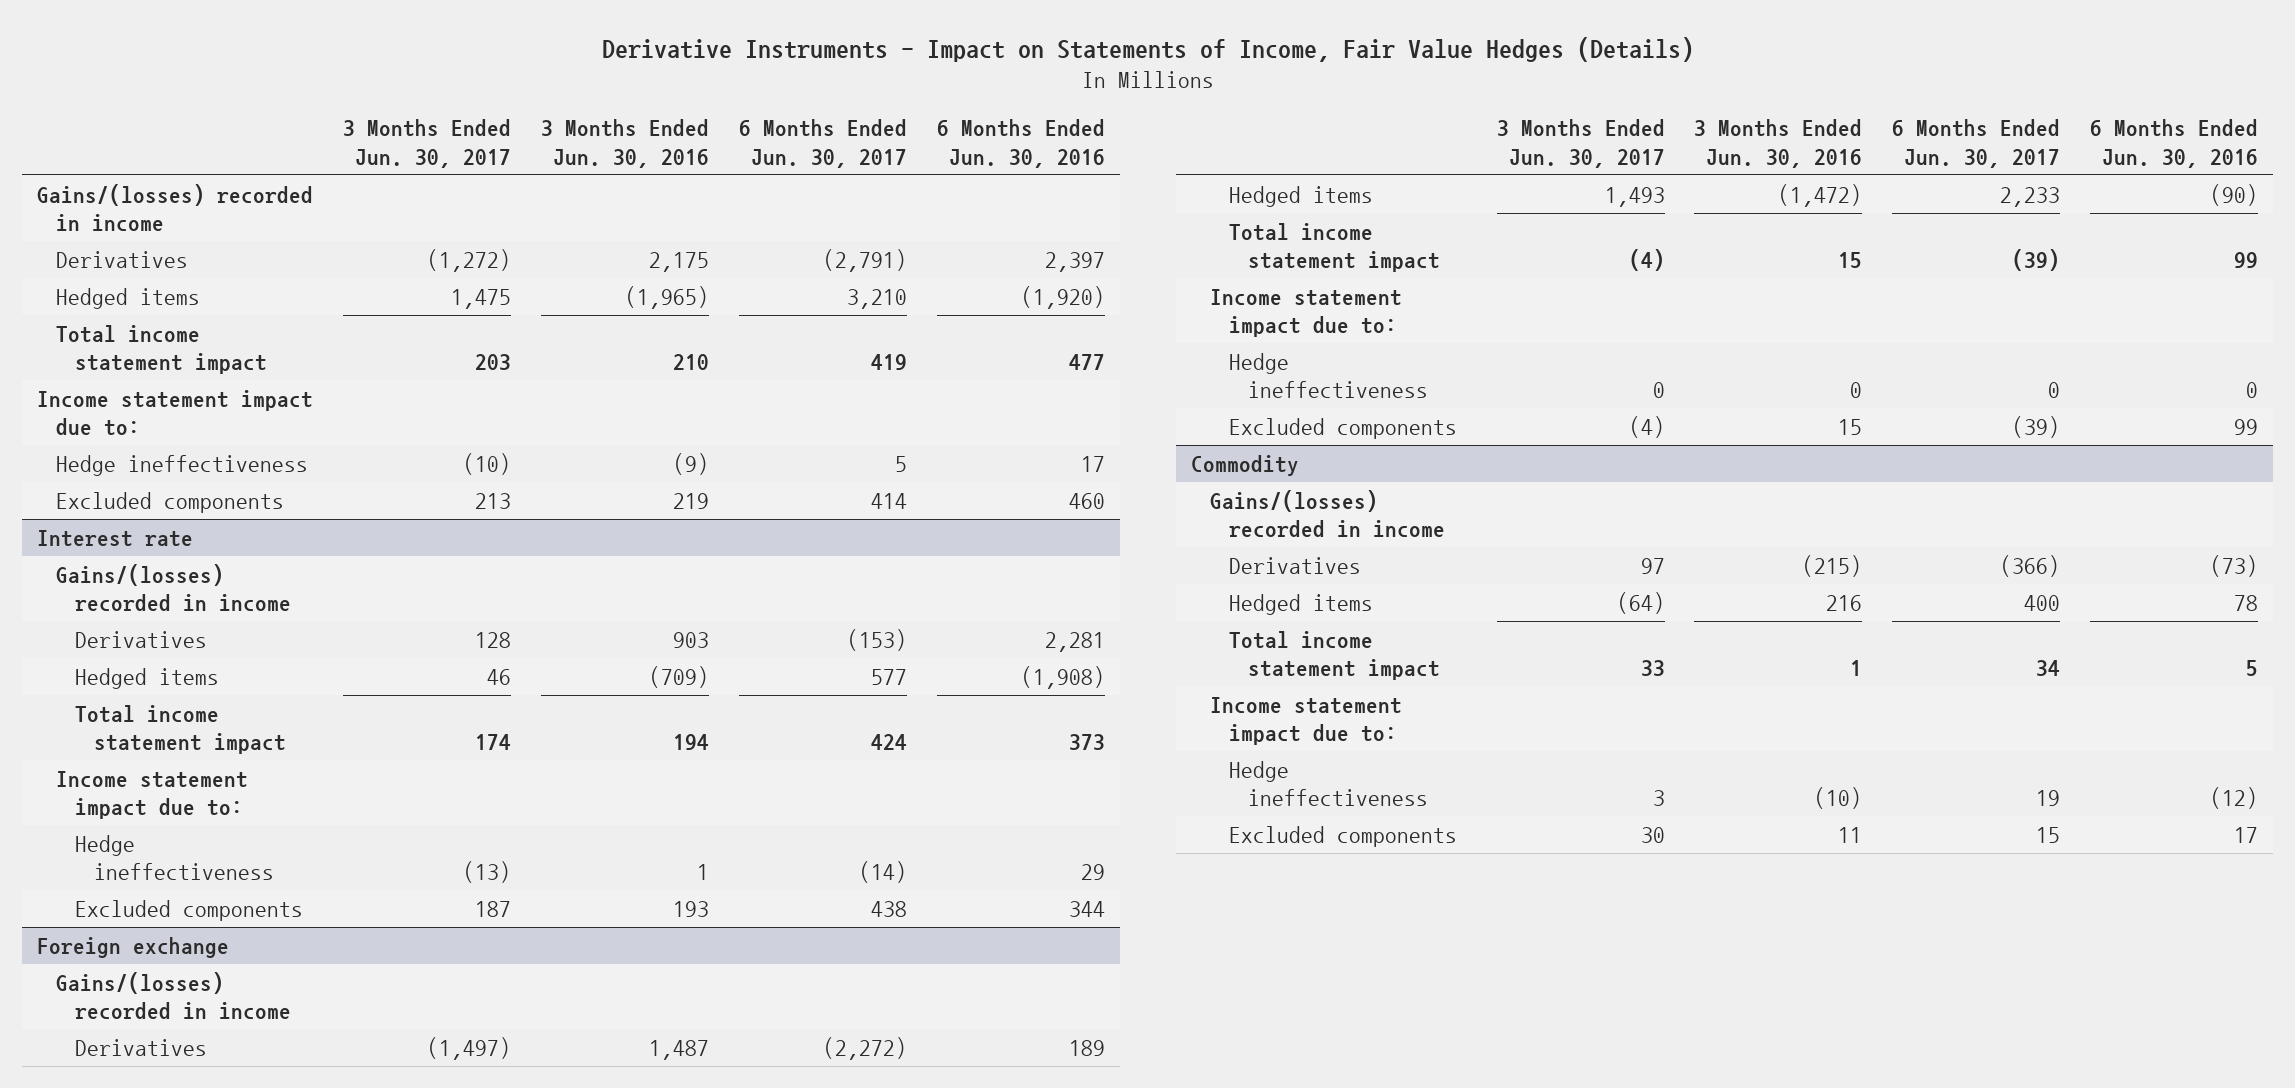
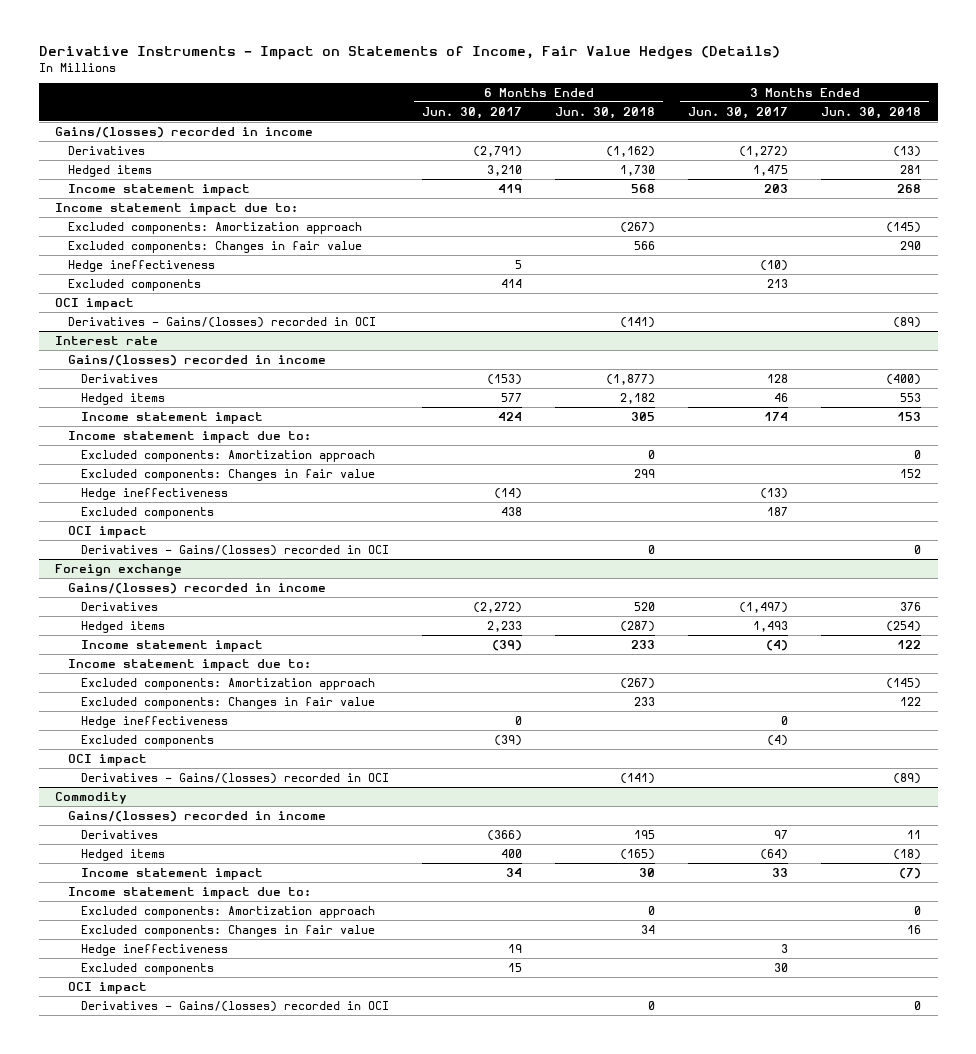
- | 3 Months Ended Jun. 30, 2017 | 3 Months Ended Jun. 30, 2016 | 6 Months Ended Jun. 30, 2017 | 6 Months Ended Jun. 30, 2016
+ | 6 Months Ended Jun. 30, 2017 | 6 Months Ended Jun. 30, 2018 | 3 Months Ended Jun. 30, 2017 | 3 Months Ended Jun. 30, 2018
- Total income statement impact | 203 | 210 | 419 | 477
+ Income statement impact | 419 | 568 | 203 | 268
+ Excluded components: Amortization approach | | (267) | | (145)
+ Excluded components: Changes in fair value | | 566 | | 290
+ OCI impact
+ Derivatives - Gains/(losses) recorded in OCI | | (141) | | (89)
@ Interest rate
- Total income statement impact | 174 | 194 | 424 | 373
+ Income statement impact | 424 | 305 | 174 | 153
+ Excluded components: Amortization approach | | 0 | | 0
+ Excluded components: Changes in fair value | | 299 | | 152
+ OCI impact
+ Derivatives - Gains/(losses) recorded in OCI | | 0 | | 0
@ Foreign exchange
- Total income statement impact | (4) | 15 | (39) | 99
+ Income statement impact | (39) | 233 | (4) | 122
+ Excluded components: Amortization approach | | (267) | | (145)
+ Excluded components: Changes in fair value | | 233 | | 122
+ OCI impact
+ Derivatives - Gains/(losses) recorded in OCI | | (141) | | (89)
@ Commodity
- Total income statement impact | 33 | 1 | 34 | 5
+ Income statement impact | 34 | 30 | 33 | (7)
+ Excluded components: Amortization approach | | 0 | | 0
+ Excluded components: Changes in fair value | | 34 | | 16
+ OCI impact
+ Derivatives - Gains/(losses) recorded in OCI | | 0 | | 0

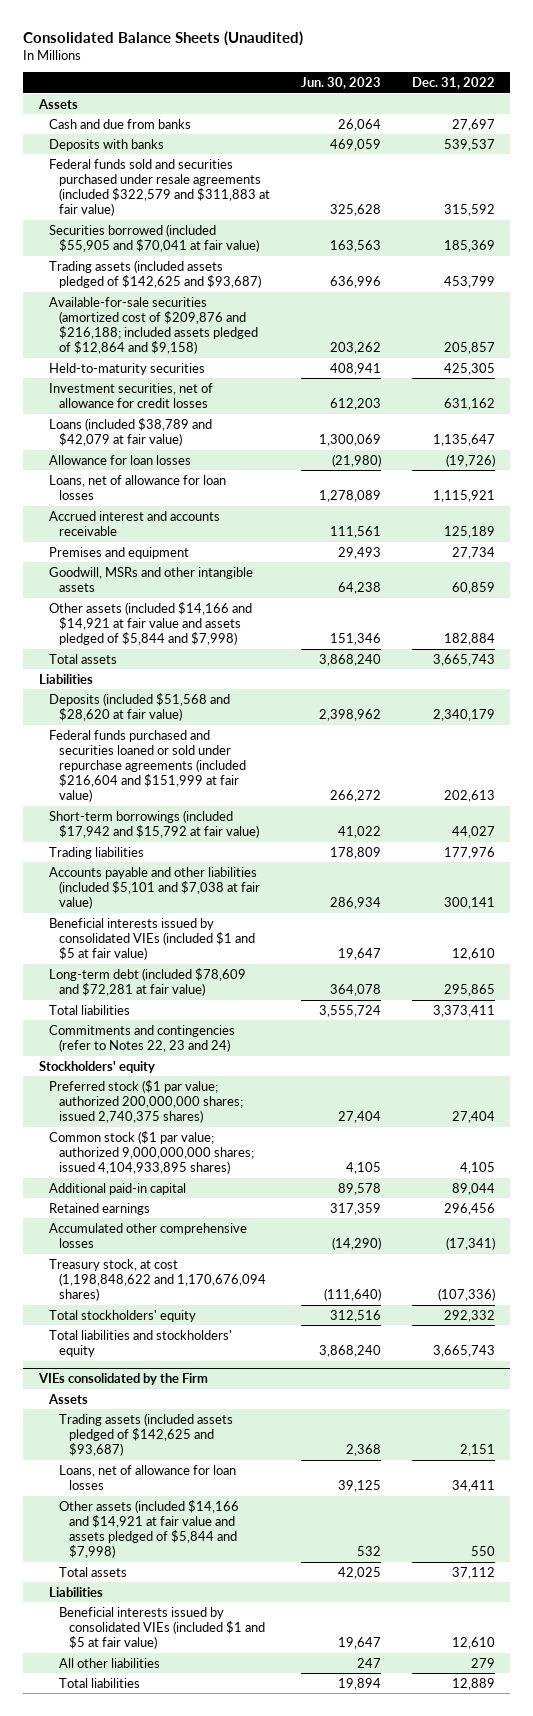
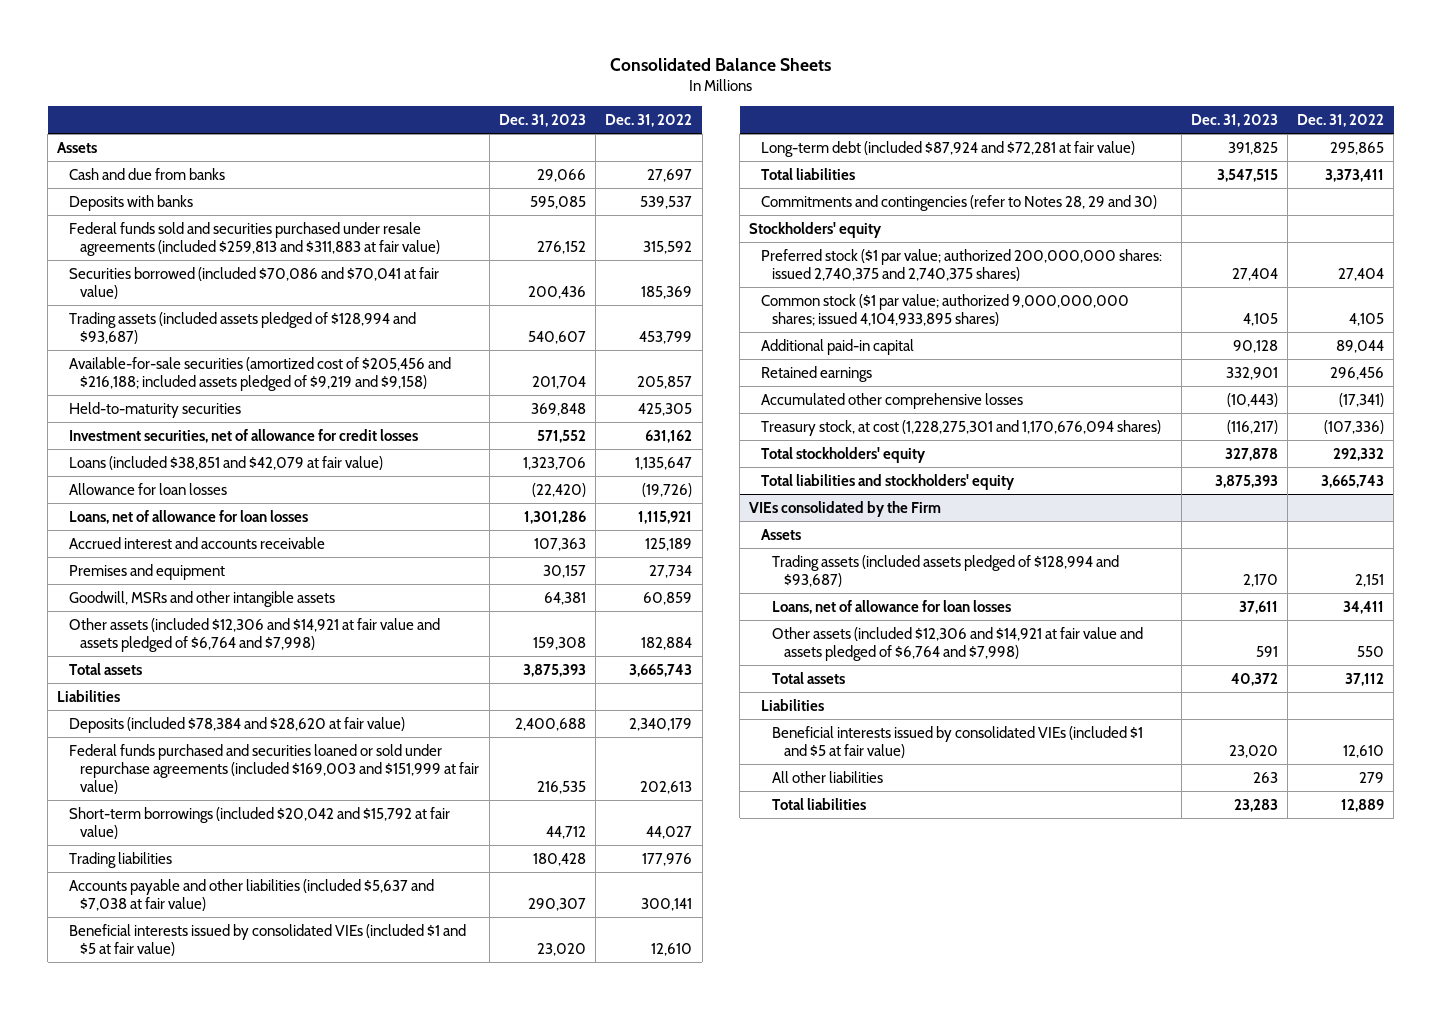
- Consolidated Balance Sheets (Unaudited)
+ Consolidated Balance Sheets
- | Jun. 30, 2023 | Dec. 31, 2022
+ | Dec. 31, 2023 | Dec. 31, 2022
- Federal funds sold and securities purchased under resale agreements (included $322,579 and $311,883 at fair value) | 325,628 | 315,592
- Securities borrowed (included $55,905 and $70,041 at fair value) | 163,563 | 185,369
- Trading assets (included assets pledged of $142,625 and $93,687) | 636,996 | 453,799
- Available-for-sale securities (amortized cost of $209,876 and $216,188; included assets pledged of $12,864 and $9,158) | 203,262 | 205,857
+ Federal funds sold and securities purchased under resale agreements (included $259,813 and $311,883 at fair value) | 276,152 | 315,592
+ Securities borrowed (included $70,086 and $70,041 at fair value) | 200,436 | 185,369
+ Trading assets (included assets pledged of $128,994 and $93,687) | 540,607 | 453,799
+ Available-for-sale securities (amortized cost of $205,456 and $216,188; included assets pledged of $9,219 and $9,158) | 201,704 | 205,857
- Loans (included $38,789 and $42,079 at fair value) | 1,300,069 | 1,135,647
+ Loans (included $38,851 and $42,079 at fair value) | 1,323,706 | 1,135,647
- Other assets (included $14,166 and $14,921 at fair value and assets pledged of $5,844 and $7,998) | 151,346 | 182,884
+ Other assets (included $12,306 and $14,921 at fair value and assets pledged of $6,764 and $7,998) | 159,308 | 182,884
- Deposits (included $51,568 and $28,620 at fair value) | 2,398,962 | 2,340,179
- Federal funds purchased and securities loaned or sold under repurchase agreements (included $216,604 and $151,999 at fair value) | 266,272 | 202,613
- Short-term borrowings (included $17,942 and $15,792 at fair value) | 41,022 | 44,027
+ Deposits (included $78,384 and $28,620 at fair value) | 2,400,688 | 2,340,179
+ Federal funds purchased and securities loaned or sold under repurchase agreements (included $169,003 and $151,999 at fair value) | 216,535 | 202,613
+ Short-term borrowings (included $20,042 and $15,792 at fair value) | 44,712 | 44,027
- Accounts payable and other liabilities (included $5,101 and $7,038 at fair value) | 286,934 | 300,141
+ Accounts payable and other liabilities (included $5,637 and $7,038 at fair value) | 290,307 | 300,141
- Long-term debt (included $78,609 and $72,281 at fair value) | 364,078 | 295,865
+ Long-term debt (included $87,924 and $72,281 at fair value) | 391,825 | 295,865
- Commitments and contingencies (refer to Notes 22, 23 and 24)
+ Commitments and contingencies (refer to Notes 28, 29 and 30)
- Preferred stock ($1 par value; authorized 200,000,000 shares; issued 2,740,375 shares) | 27,404 | 27,404
+ Preferred stock ($1 par value; authorized 200,000,000 shares: issued 2,740,375 and 2,740,375 shares) | 27,404 | 27,404
- Treasury stock, at cost (1,198,848,622 and 1,170,676,094 shares) | (111,640) | (107,336)
+ Treasury stock, at cost (1,228,275,301 and 1,170,676,094 shares) | (116,217) | (107,336)
@ VIEs consolidated by the Firm
- Trading assets (included assets pledged of $142,625 and $93,687) | 2,368 | 2,151
+ Trading assets (included assets pledged of $128,994 and $93,687) | 2,170 | 2,151
- Other assets (included $14,166 and $14,921 at fair value and assets pledged of $5,844 and $7,998) | 532 | 550
+ Other assets (included $12,306 and $14,921 at fair value and assets pledged of $6,764 and $7,998) | 591 | 550

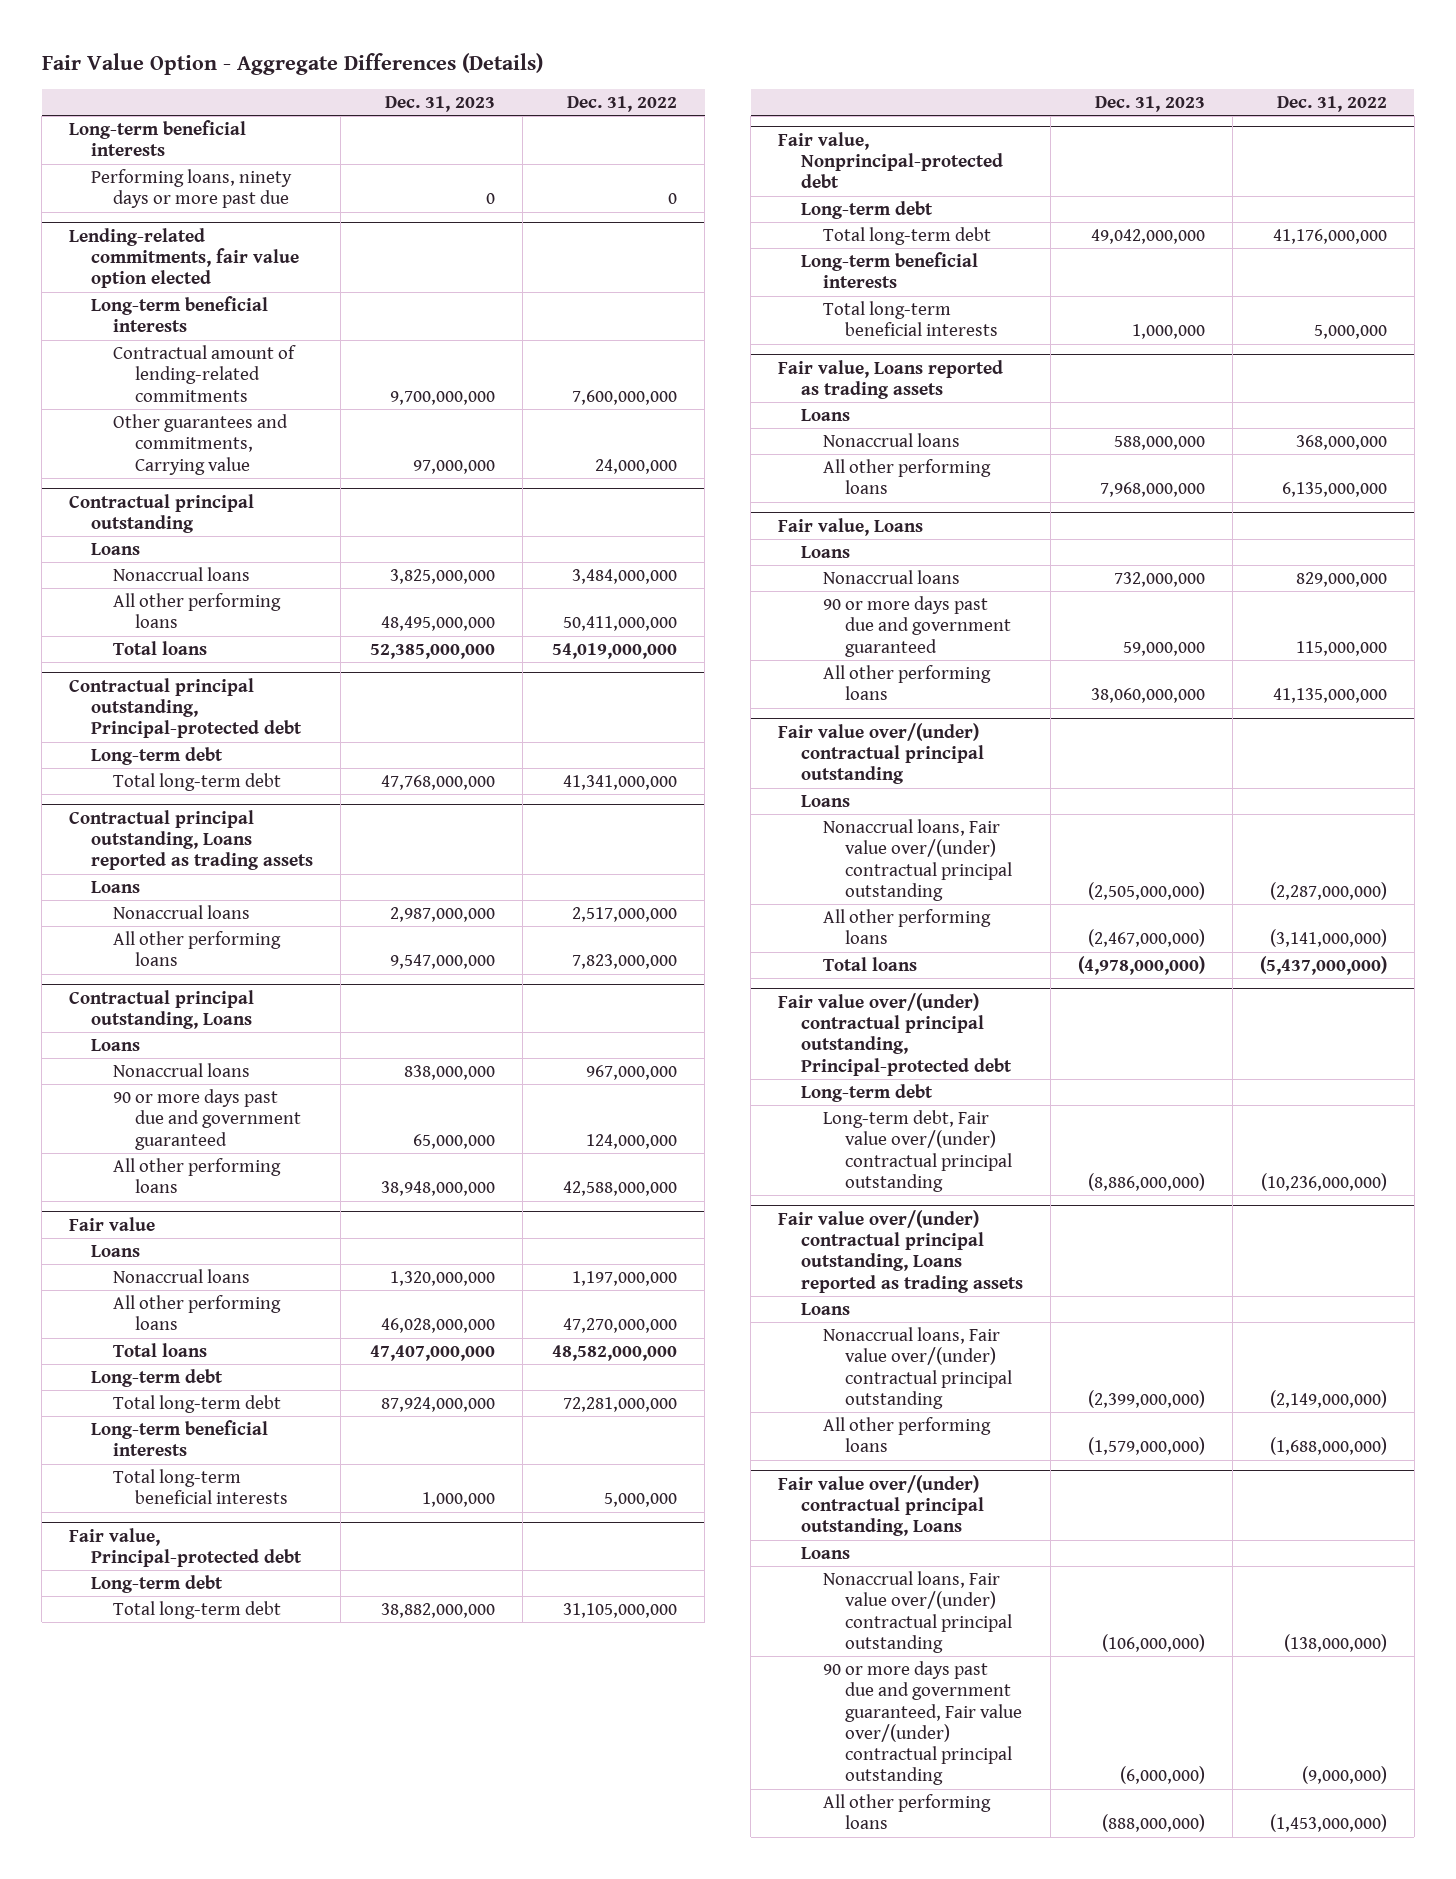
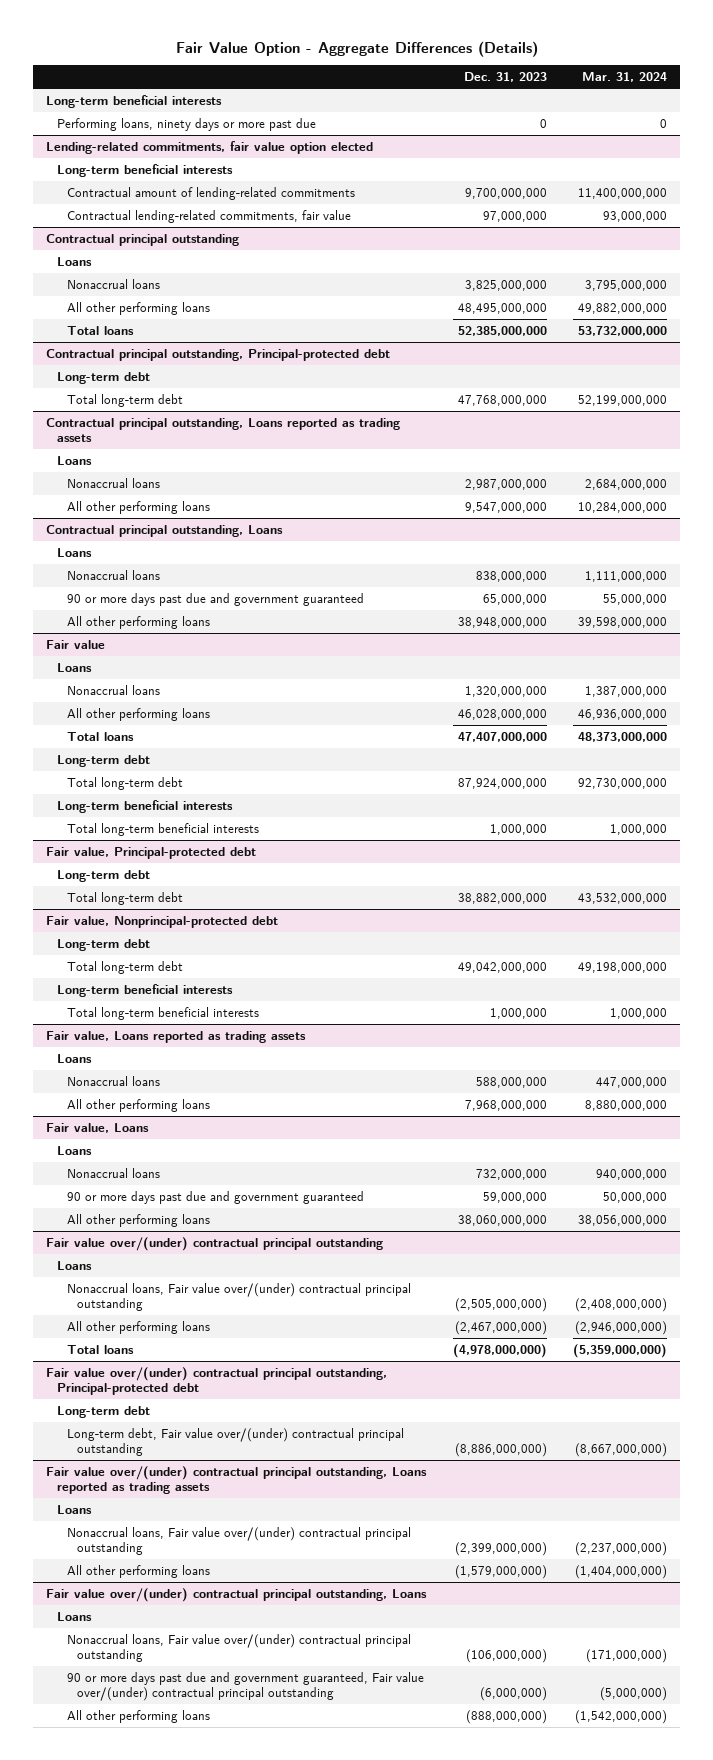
- | Dec. 31, 2023 | Dec. 31, 2022
+ | Dec. 31, 2023 | Mar. 31, 2024
@ Lending-related commitments, fair value option elected
- Other guarantees and commitments, Carrying value | 97,000,000 | 24,000,000
+ Contractual lending-related commitments, fair value | 97,000,000 | 93,000,000

